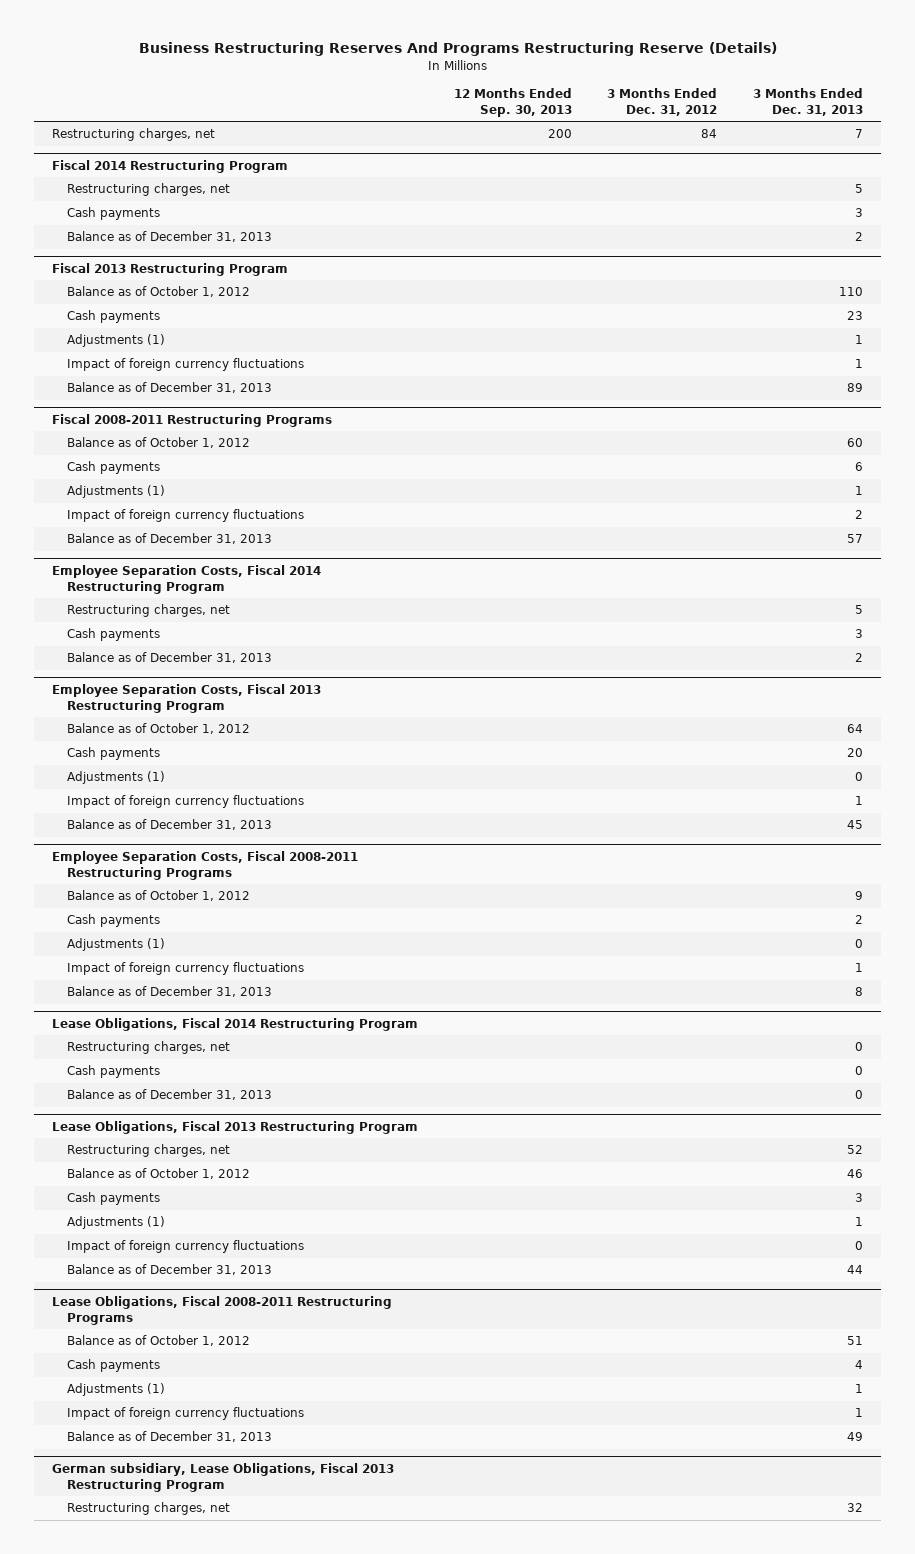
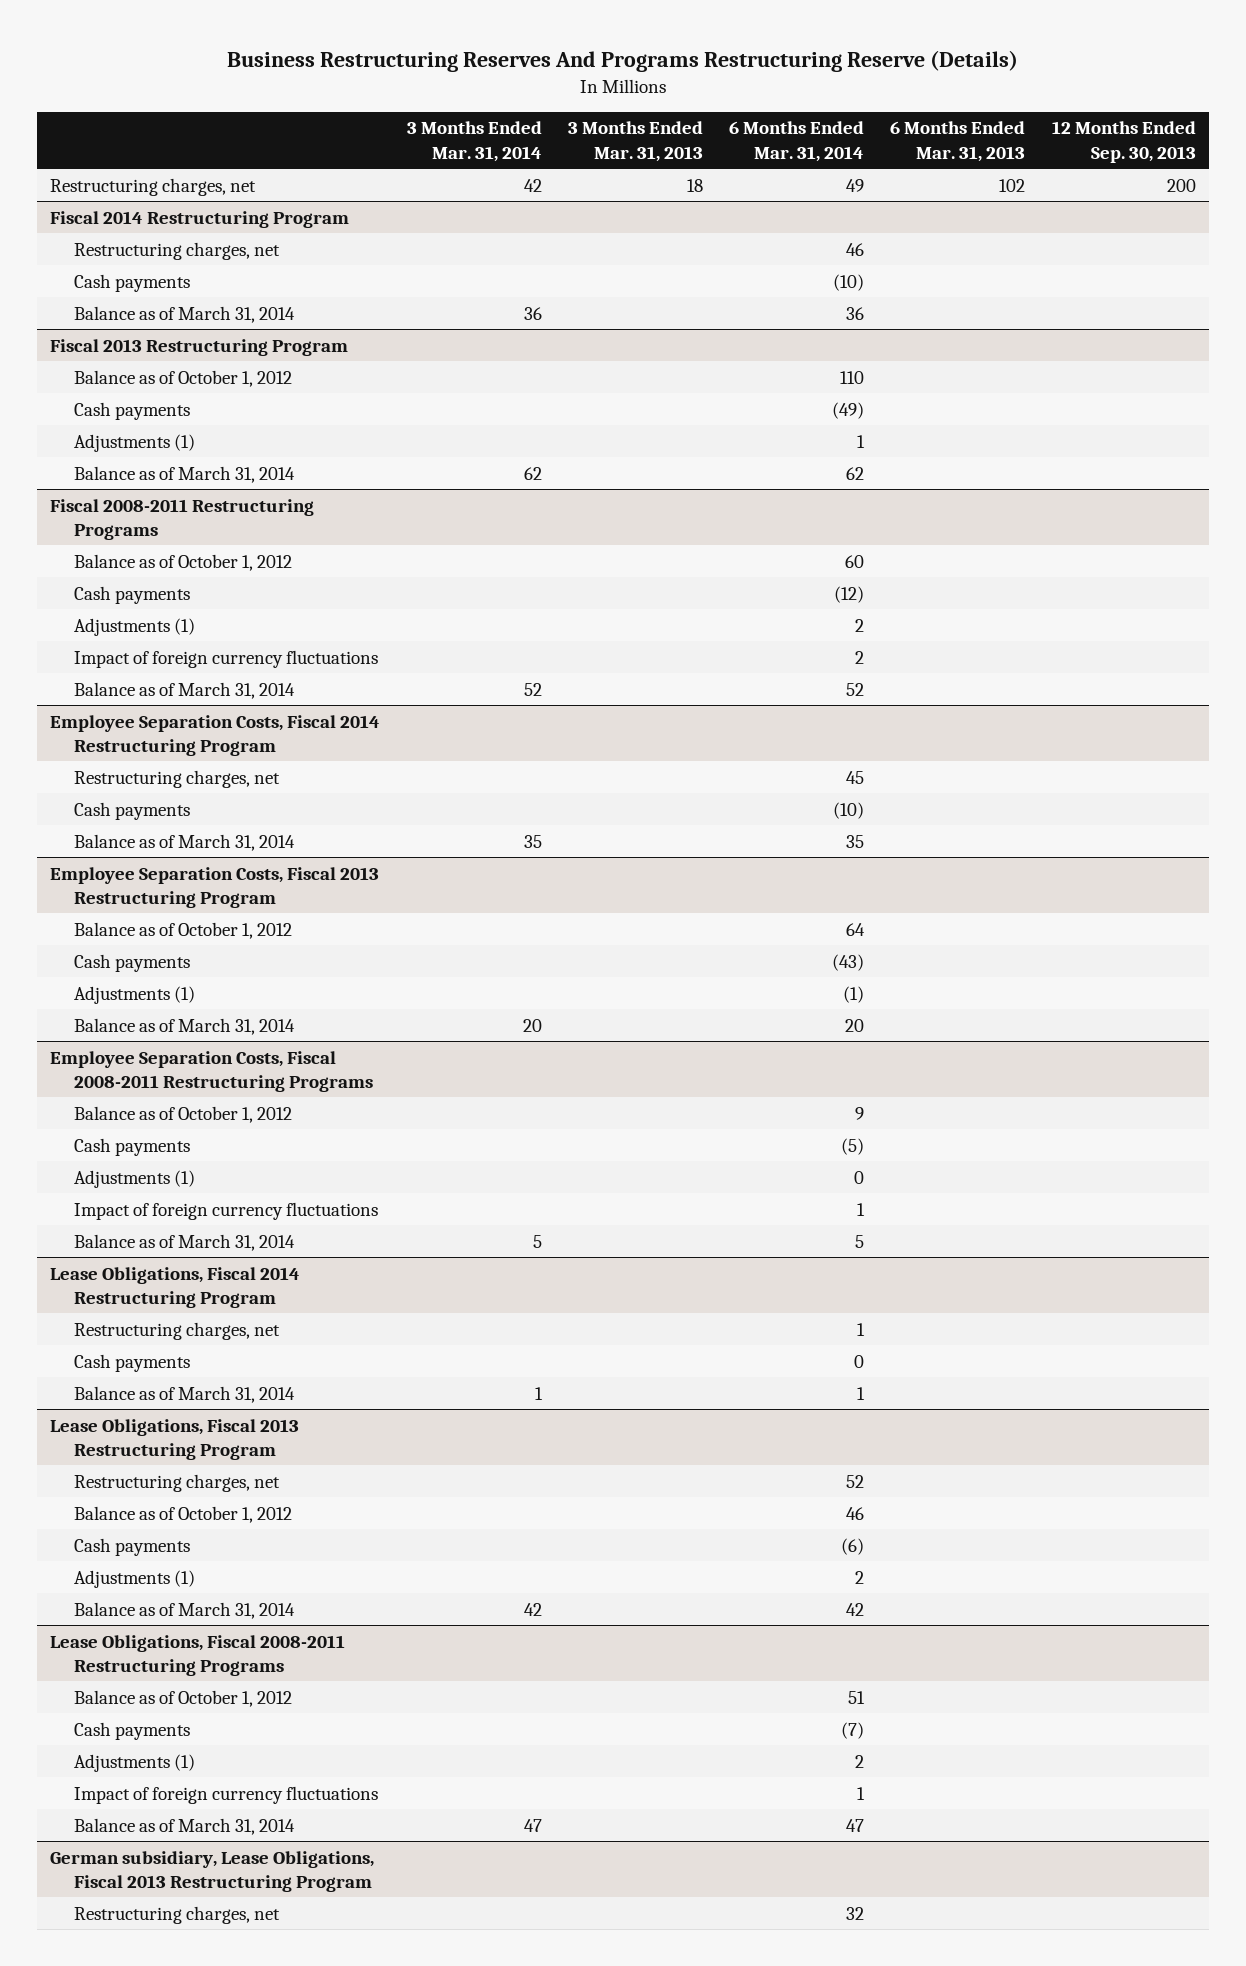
- | 12 Months Ended Sep. 30, 2013 | 3 Months Ended Dec. 31, 2012 | 3 Months Ended Dec. 31, 2013
+ | 3 Months Ended Mar. 31, 2014 | 3 Months Ended Mar. 31, 2013 | 6 Months Ended Mar. 31, 2014 | 6 Months Ended Mar. 31, 2013 | 12 Months Ended Sep. 30, 2013
@ Fiscal 2014 Restructuring Program
- Balance as of December 31, 2013 | | | 2
+ Balance as of March 31, 2014 | 36 | | 36 | |
@ Fiscal 2013 Restructuring Program
- Impact of foreign currency fluctuations | | | 1
- Balance as of December 31, 2013 | | | 89
+ Balance as of March 31, 2014 | 62 | | 62 | |
@ Fiscal 2008-2011 Restructuring Programs
- Balance as of December 31, 2013 | | | 57
+ Balance as of March 31, 2014 | 52 | | 52 | |
@ Employee Separation Costs, Fiscal 2014 Restructuring Program
- Balance as of December 31, 2013 | | | 2
+ Balance as of March 31, 2014 | 35 | | 35 | |
@ Employee Separation Costs, Fiscal 2013 Restructuring Program
- Impact of foreign currency fluctuations | | | 1
- Balance as of December 31, 2013 | | | 45
+ Balance as of March 31, 2014 | 20 | | 20 | |
@ Employee Separation Costs, Fiscal 2008-2011 Restructuring Programs
- Balance as of December 31, 2013 | | | 8
+ Balance as of March 31, 2014 | 5 | | 5 | |
@ Lease Obligations, Fiscal 2014 Restructuring Program
- Balance as of December 31, 2013 | | | 0
+ Balance as of March 31, 2014 | 1 | | 1 | |
@ Lease Obligations, Fiscal 2013 Restructuring Program
- Impact of foreign currency fluctuations | | | 0
- Balance as of December 31, 2013 | | | 44
+ Balance as of March 31, 2014 | 42 | | 42 | |
@ Lease Obligations, Fiscal 2008-2011 Restructuring Programs
- Balance as of December 31, 2013 | | | 49
+ Balance as of March 31, 2014 | 47 | | 47 | |

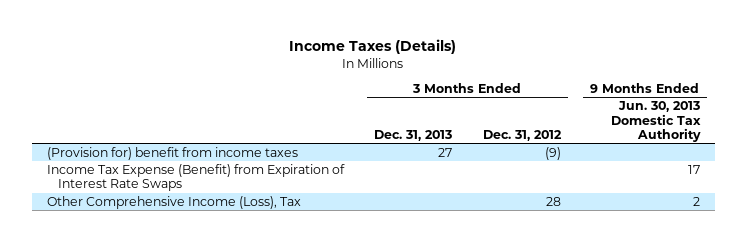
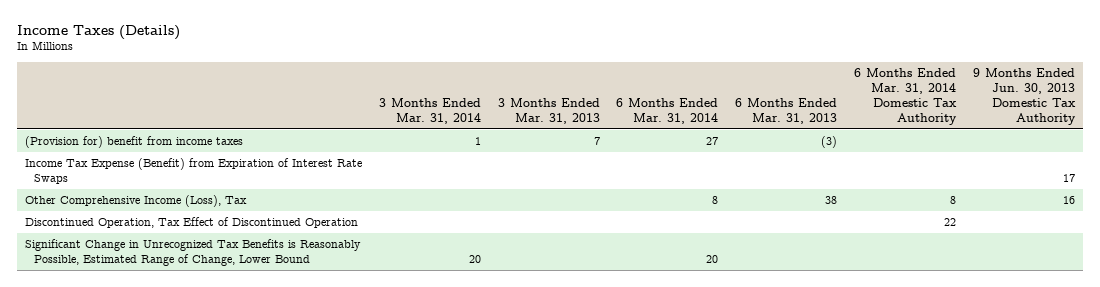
- | 3 Months Ended Dec. 31, 2013 | 3 Months Ended Dec. 31, 2012 | 9 Months Ended Jun. 30, 2013 Domestic Tax Authority
+ | 3 Months Ended Mar. 31, 2014 | 3 Months Ended Mar. 31, 2013 | 6 Months Ended Mar. 31, 2014 | 6 Months Ended Mar. 31, 2013 | 6 Months Ended Mar. 31, 2014 Domestic Tax Authority | 9 Months Ended Jun. 30, 2013 Domestic Tax Authority
- Other Comprehensive Income (Loss), Tax | | 28 | 2
+ Other Comprehensive Income (Loss), Tax | | | 8 | 38 | 8 | 16
+ Discontinued Operation, Tax Effect of Discontinued Operation | | | | | 22 |
+ Significant Change in Unrecognized Tax Benefits is Reasonably Possible, Estimated Range of Change, Lower Bound | 20 | | 20 | | |

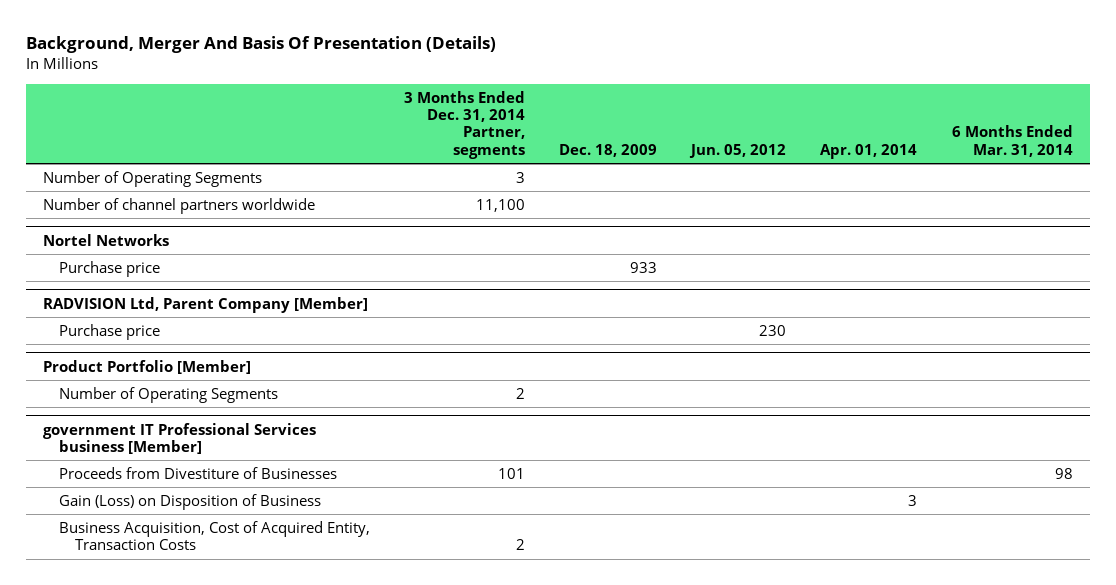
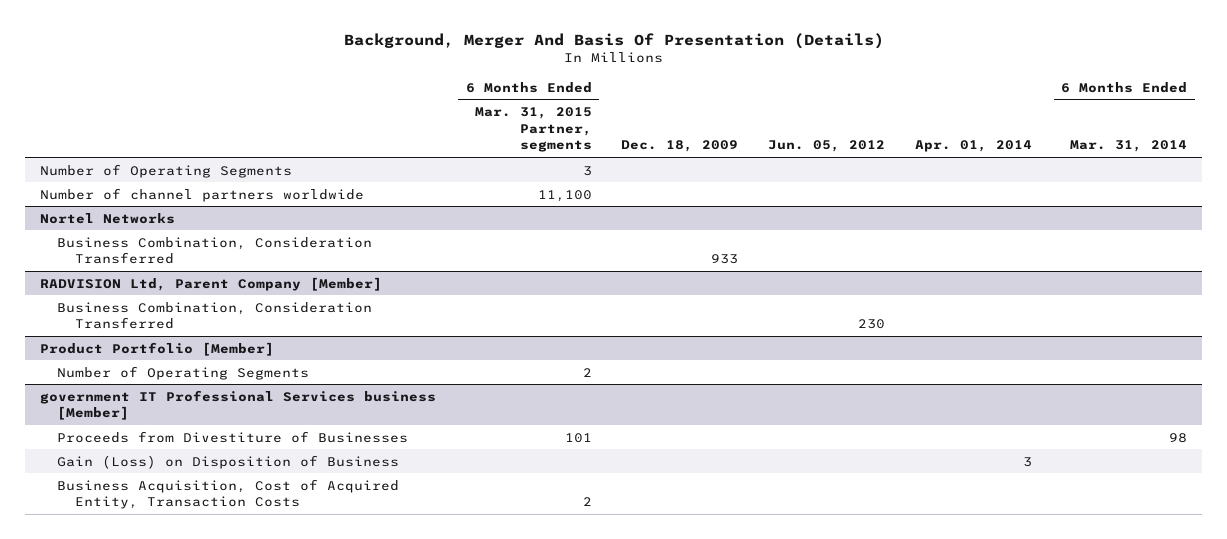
- | 3 Months Ended Dec. 31, 2014 Partner, segments | Dec. 18, 2009 | Jun. 05, 2012 | Apr. 01, 2014 | 6 Months Ended Mar. 31, 2014
+ | 6 Months Ended Mar. 31, 2015 Partner, segments | Dec. 18, 2009 | Jun. 05, 2012 | Apr. 01, 2014 | 6 Months Ended Mar. 31, 2014
@ Nortel Networks
- Purchase price | | 933 | | |
+ Business Combination, Consideration Transferred | | 933 | | |
@ RADVISION Ltd, Parent Company [Member]
- Purchase price | | | 230 | |
+ Business Combination, Consideration Transferred | | | 230 | |

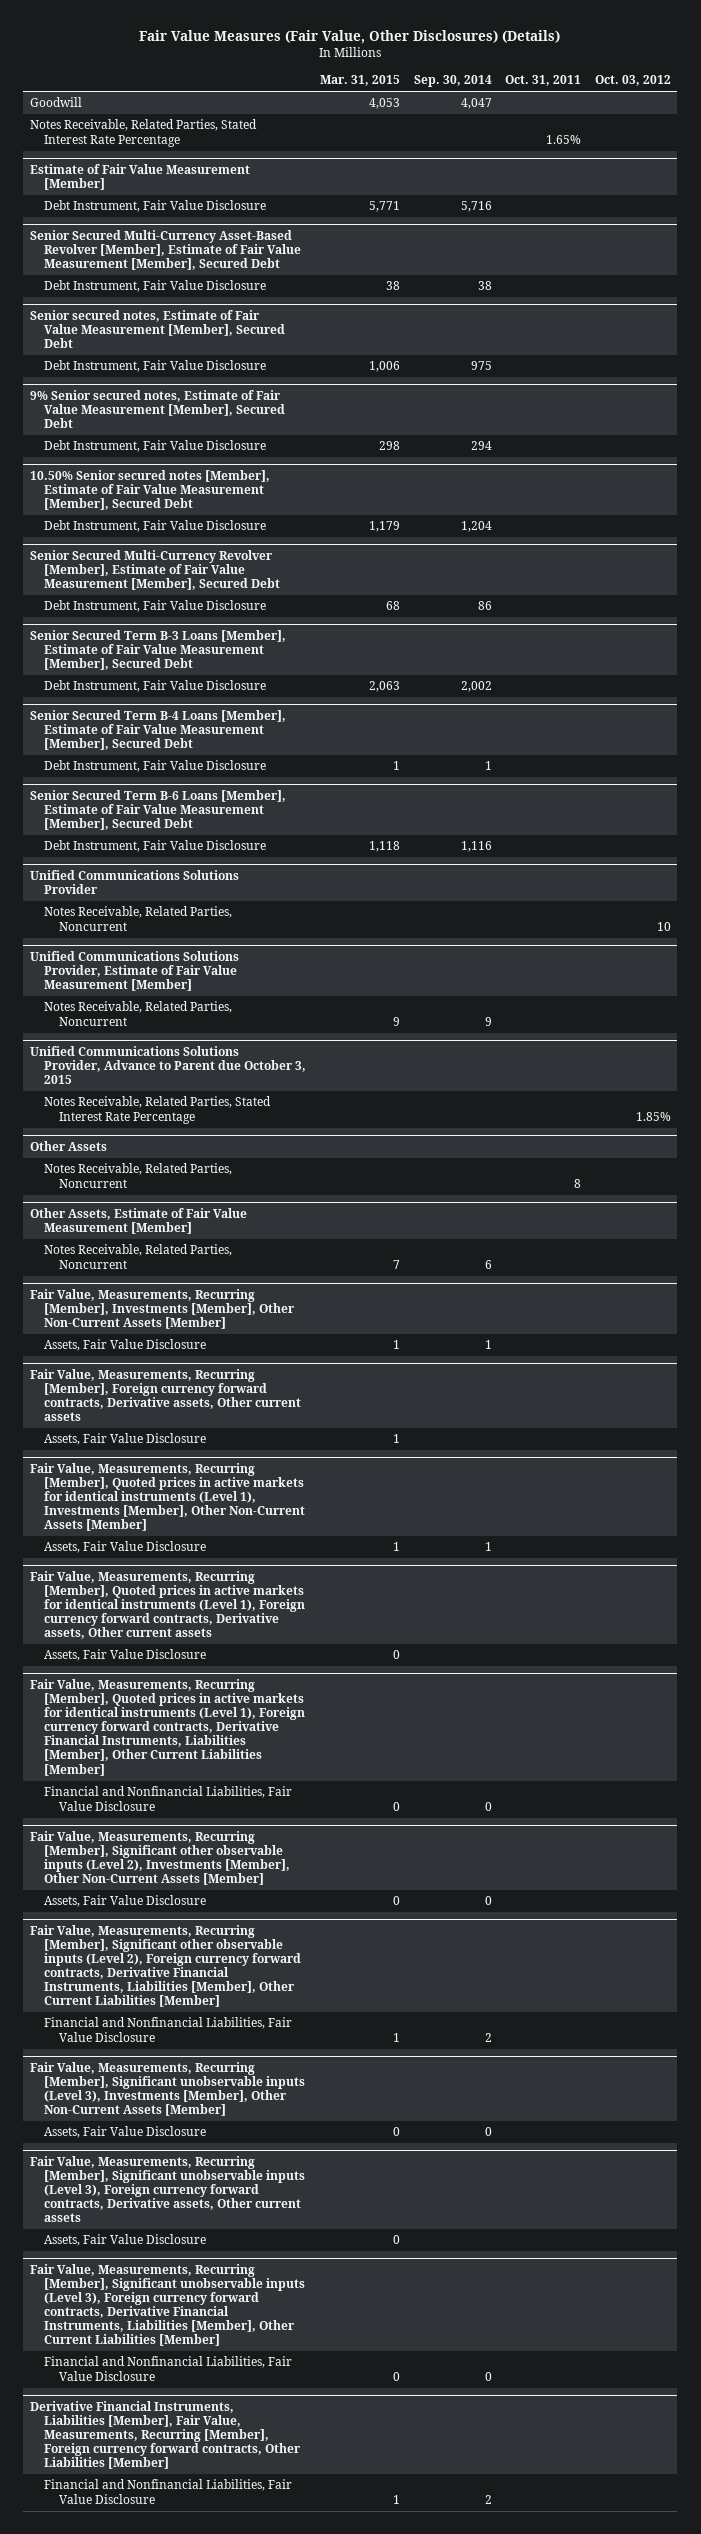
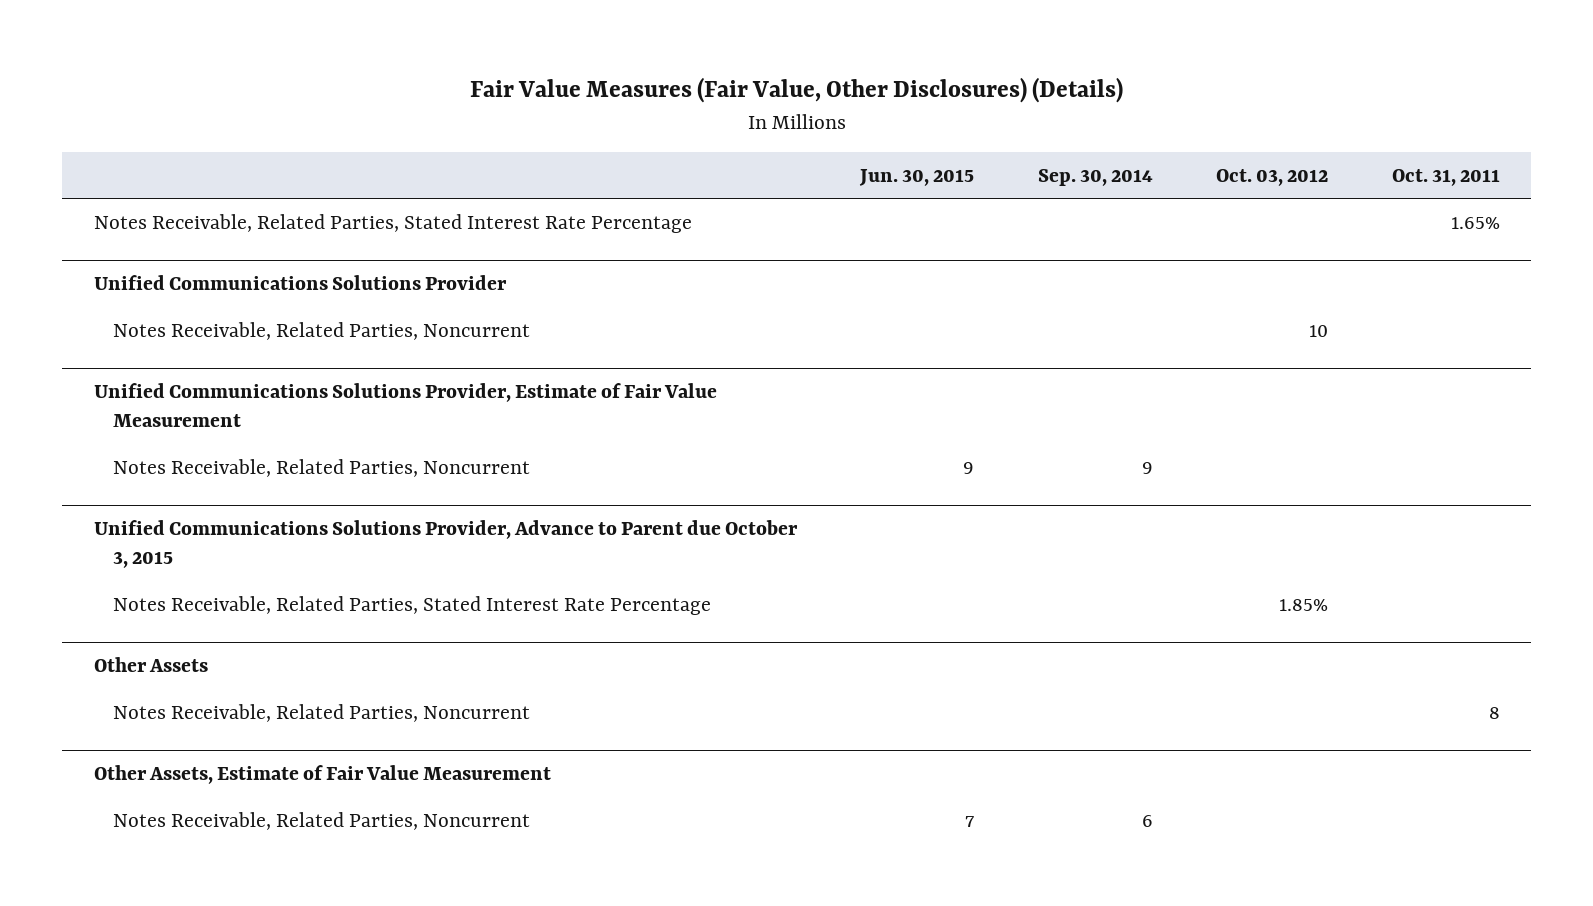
- | Mar. 31, 2015 | Sep. 30, 2014 | Oct. 31, 2011 | Oct. 03, 2012
+ | Jun. 30, 2015 | Sep. 30, 2014 | Oct. 03, 2012 | Oct. 31, 2011
- Goodwill | 4,053 | 4,047 | |
- Estimate of Fair Value Measurement [Member]
- Debt Instrument, Fair Value Disclosure | 5,771 | 5,716 | |
- Senior Secured Multi-Currency Asset-Based Revolver [Member], Estimate of Fair Value Measurement [Member], Secured Debt
- Debt Instrument, Fair Value Disclosure | 38 | 38 | |
- Senior secured notes, Estimate of Fair Value Measurement [Member], Secured Debt
- Debt Instrument, Fair Value Disclosure | 1,006 | 975 | |
- 9% Senior secured notes, Estimate of Fair Value Measurement [Member], Secured Debt
- Debt Instrument, Fair Value Disclosure | 298 | 294 | |
- 10.50% Senior secured notes [Member], Estimate of Fair Value Measurement [Member], Secured Debt
- Debt Instrument, Fair Value Disclosure | 1,179 | 1,204 | |
- Senior Secured Multi-Currency Revolver [Member], Estimate of Fair Value Measurement [Member], Secured Debt
- Debt Instrument, Fair Value Disclosure | 68 | 86 | |
- Senior Secured Term B-3 Loans [Member], Estimate of Fair Value Measurement [Member], Secured Debt
- Debt Instrument, Fair Value Disclosure | 2,063 | 2,002 | |
- Senior Secured Term B-4 Loans [Member], Estimate of Fair Value Measurement [Member], Secured Debt
- Debt Instrument, Fair Value Disclosure | 1 | 1 | |
- Senior Secured Term B-6 Loans [Member], Estimate of Fair Value Measurement [Member], Secured Debt
- Debt Instrument, Fair Value Disclosure | 1,118 | 1,116 | |
- Unified Communications Solutions Provider, Estimate of Fair Value Measurement [Member]
+ Unified Communications Solutions Provider, Estimate of Fair Value Measurement
- Other Assets, Estimate of Fair Value Measurement [Member]
+ Other Assets, Estimate of Fair Value Measurement
- Fair Value, Measurements, Recurring [Member], Investments [Member], Other Non-Current Assets [Member]
- Assets, Fair Value Disclosure | 1 | 1 | |
- Fair Value, Measurements, Recurring [Member], Foreign currency forward contracts, Derivative assets, Other current assets
- Assets, Fair Value Disclosure | 1 | | |
- Fair Value, Measurements, Recurring [Member], Quoted prices in active markets for identical instruments (Level 1), Investments [Member], Other Non-Current Assets [Member]
- Assets, Fair Value Disclosure | 1 | 1 | |
- Fair Value, Measurements, Recurring [Member], Quoted prices in active markets for identical instruments (Level 1), Foreign currency forward contracts, Derivative assets, Other current assets
- Assets, Fair Value Disclosure | 0 | | |
- Fair Value, Measurements, Recurring [Member], Quoted prices in active markets for identical instruments (Level 1), Foreign currency forward contracts, Derivative Financial Instruments, Liabilities [Member], Other Current Liabilities [Member]
- Financial and Nonfinancial Liabilities, Fair Value Disclosure | 0 | 0 | |
- Fair Value, Measurements, Recurring [Member], Significant other observable inputs (Level 2), Investments [Member], Other Non-Current Assets [Member]
- Assets, Fair Value Disclosure | 0 | 0 | |
- Fair Value, Measurements, Recurring [Member], Significant other observable inputs (Level 2), Foreign currency forward contracts, Derivative Financial Instruments, Liabilities [Member], Other Current Liabilities [Member]
- Financial and Nonfinancial Liabilities, Fair Value Disclosure | 1 | 2 | |
- Fair Value, Measurements, Recurring [Member], Significant unobservable inputs (Level 3), Investments [Member], Other Non-Current Assets [Member]
- Assets, Fair Value Disclosure | 0 | 0 | |
- Fair Value, Measurements, Recurring [Member], Significant unobservable inputs (Level 3), Foreign currency forward contracts, Derivative assets, Other current assets
- Assets, Fair Value Disclosure | 0 | | |
- Fair Value, Measurements, Recurring [Member], Significant unobservable inputs (Level 3), Foreign currency forward contracts, Derivative Financial Instruments, Liabilities [Member], Other Current Liabilities [Member]
- Financial and Nonfinancial Liabilities, Fair Value Disclosure | 0 | 0 | |
- Derivative Financial Instruments, Liabilities [Member], Fair Value, Measurements, Recurring [Member], Foreign currency forward contracts, Other Liabilities [Member]
- Financial and Nonfinancial Liabilities, Fair Value Disclosure | 1 | 2 | |

